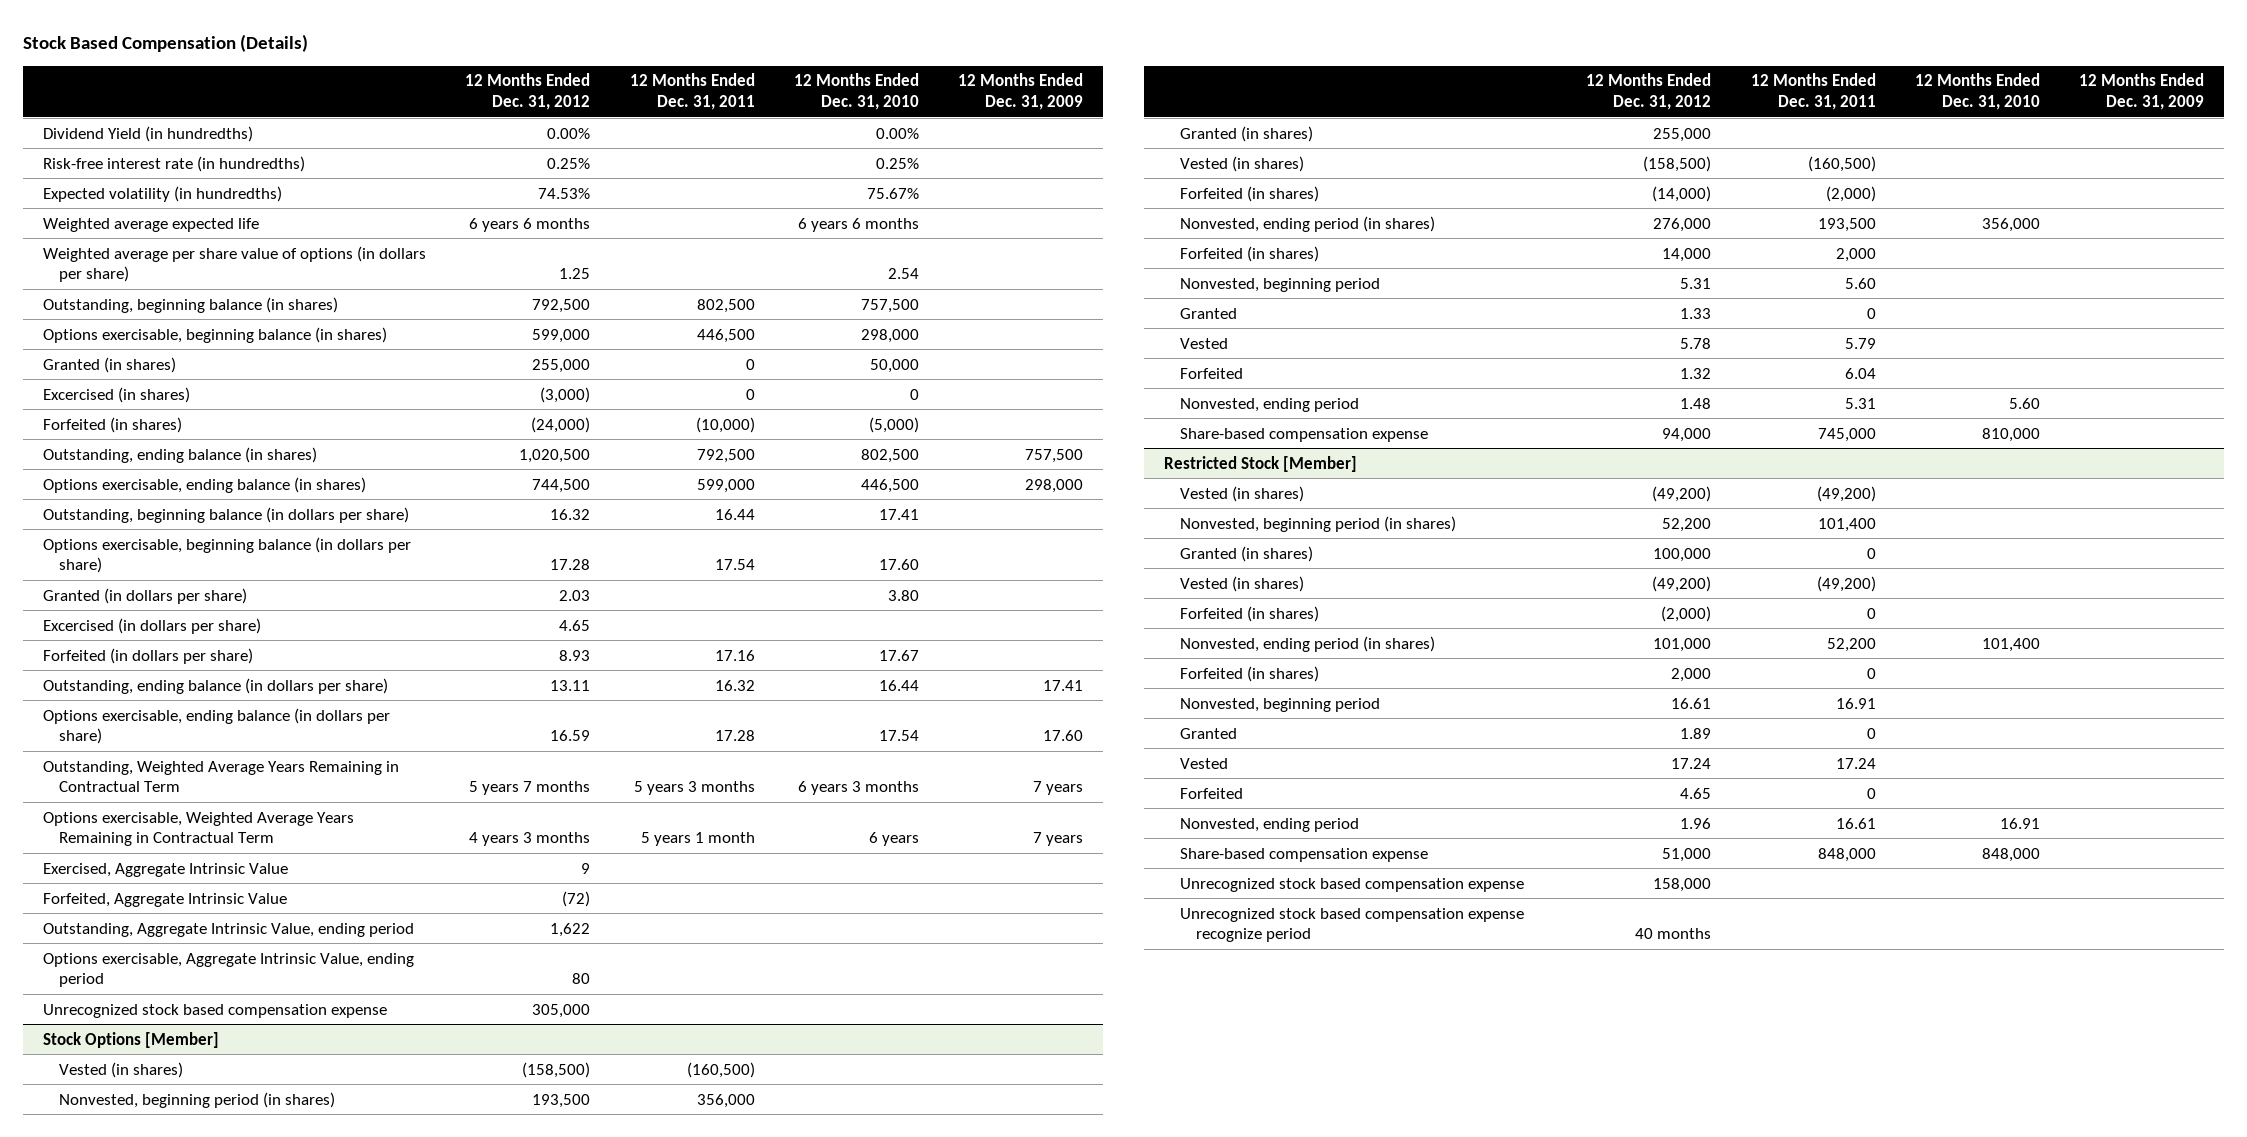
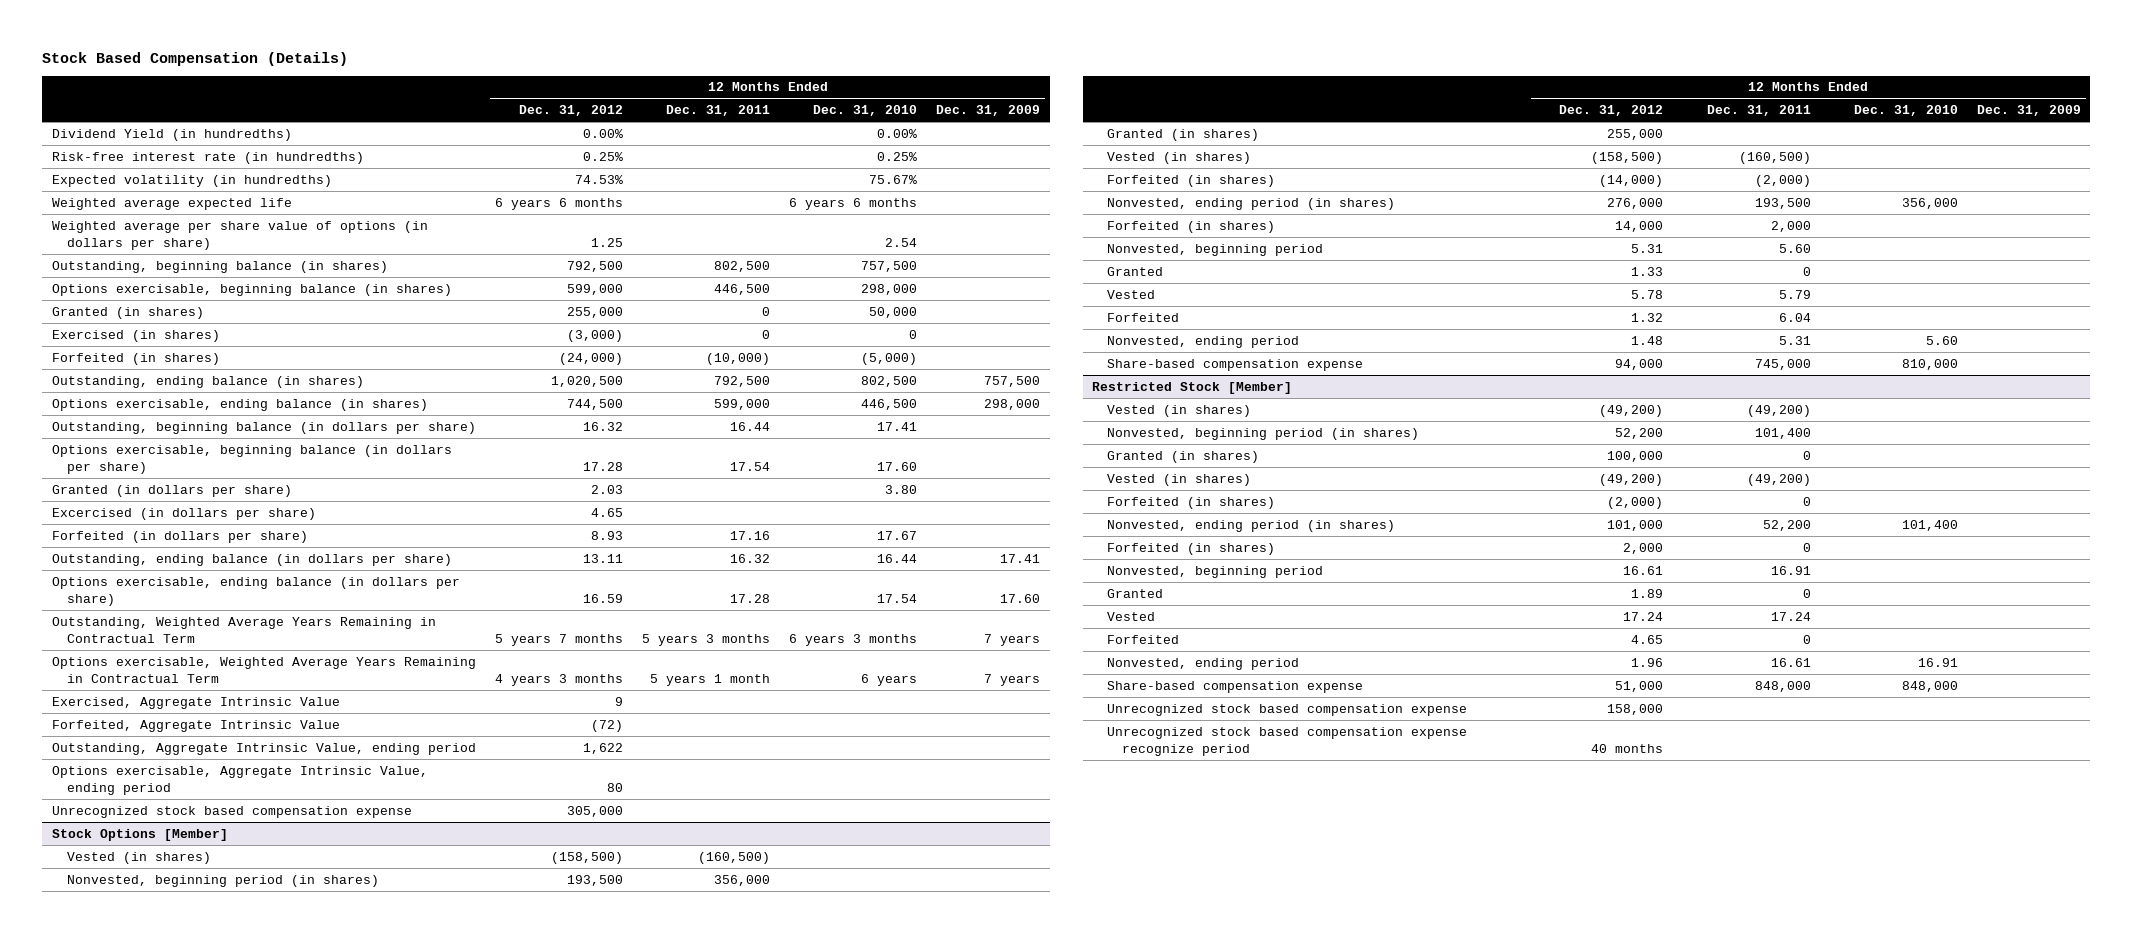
- Excercised (in shares) | (3,000) | 0 | 0 |
+ Exercised (in shares) | (3,000) | 0 | 0 |

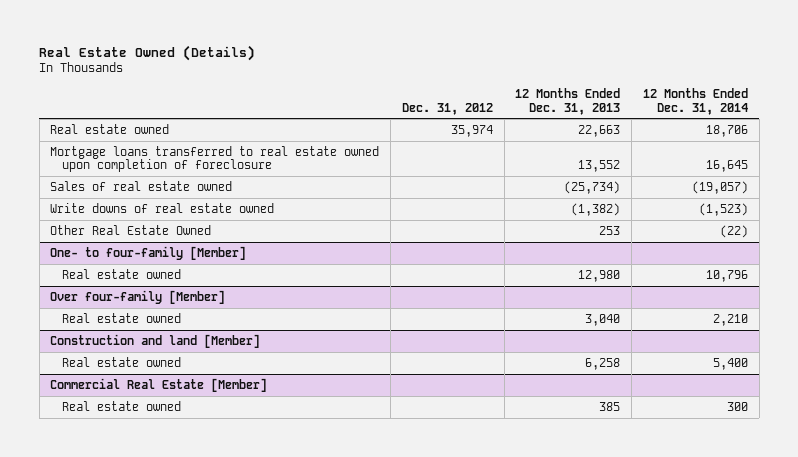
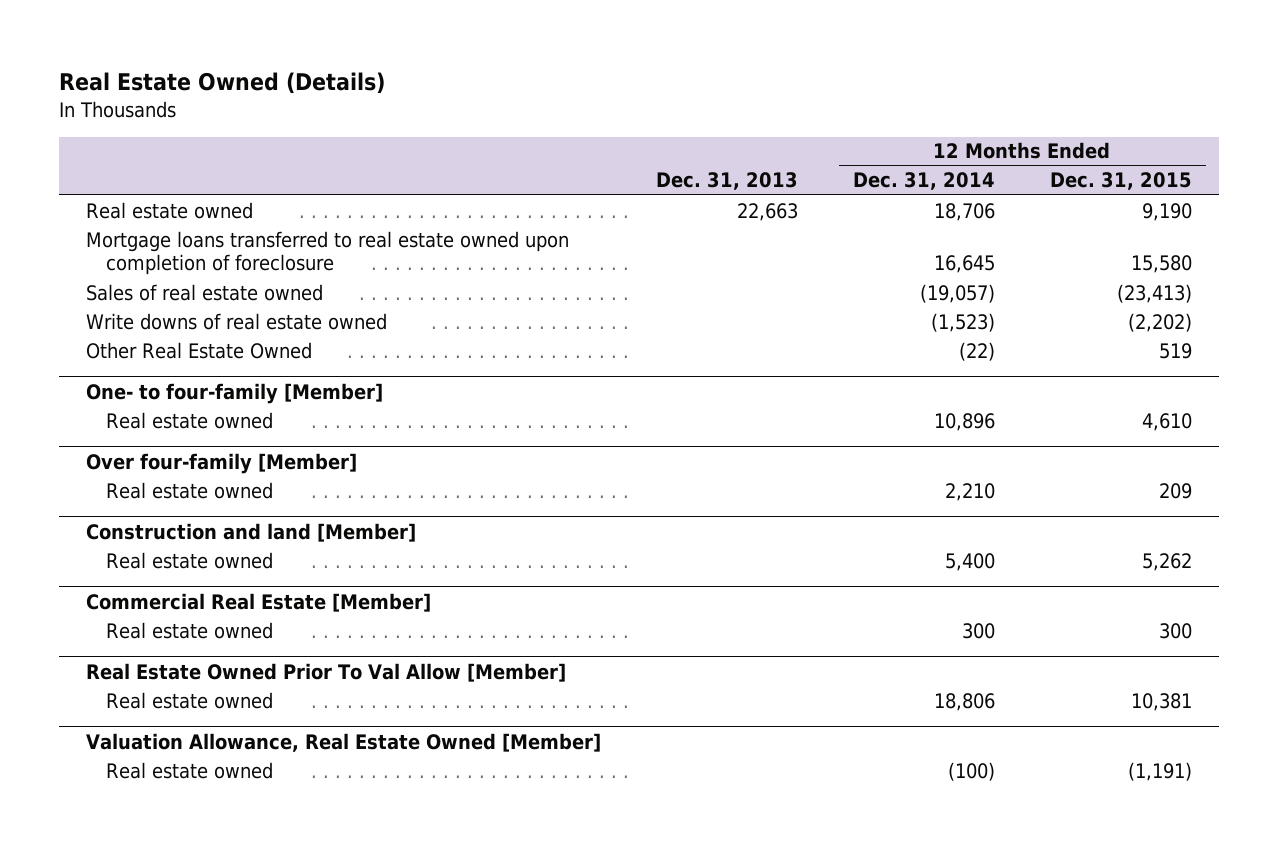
- | Dec. 31, 2012 | 12 Months Ended Dec. 31, 2013 | 12 Months Ended Dec. 31, 2014
+ | Dec. 31, 2013 | 12 Months Ended Dec. 31, 2014 | 12 Months Ended Dec. 31, 2015
@ One- to four-family [Member]
- Real estate owned | | 12,980 | 10,796
+ Real estate owned | | 10,896 | 4,610
+ Real Estate Owned Prior To Val Allow [Member]
+ Real estate owned | | 18,806 | 10,381
+ Valuation Allowance, Real Estate Owned [Member]
+ Real estate owned | | (100) | (1,191)

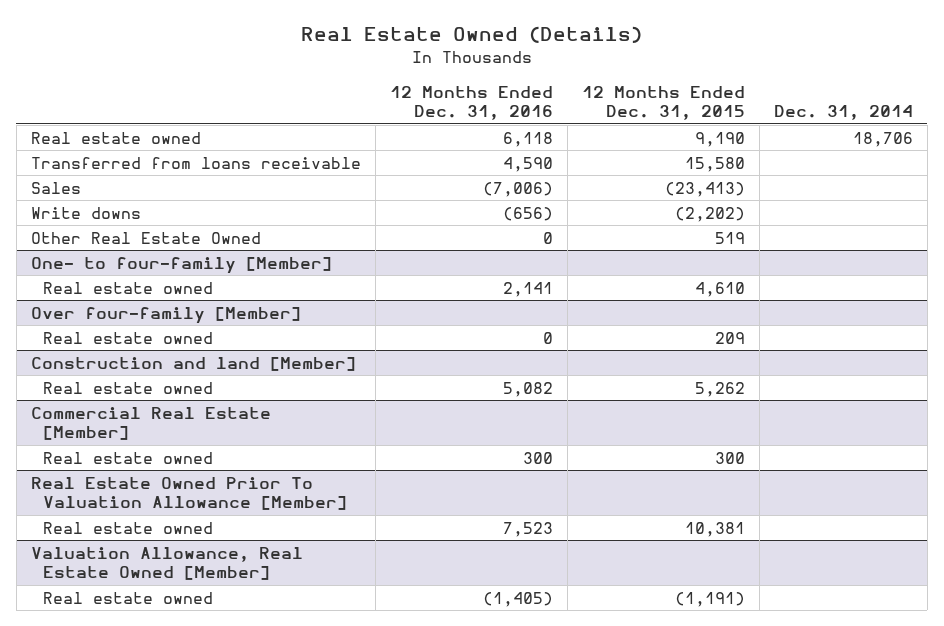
- | Dec. 31, 2013 | 12 Months Ended Dec. 31, 2014 | 12 Months Ended Dec. 31, 2015
+ | 12 Months Ended Dec. 31, 2016 | 12 Months Ended Dec. 31, 2015 | Dec. 31, 2014
- Mortgage loans transferred to real estate owned upon completion of foreclosure | | 16,645 | 15,580
- Sales of real estate owned | | (19,057) | (23,413)
- Write downs of real estate owned | | (1,523) | (2,202)
+ Transferred from loans receivable | 4,590 | 15,580 |
+ Sales | (7,006) | (23,413) |
+ Write downs | (656) | (2,202) |
- Real Estate Owned Prior To Val Allow [Member]
+ Real Estate Owned Prior To Valuation Allowance [Member]

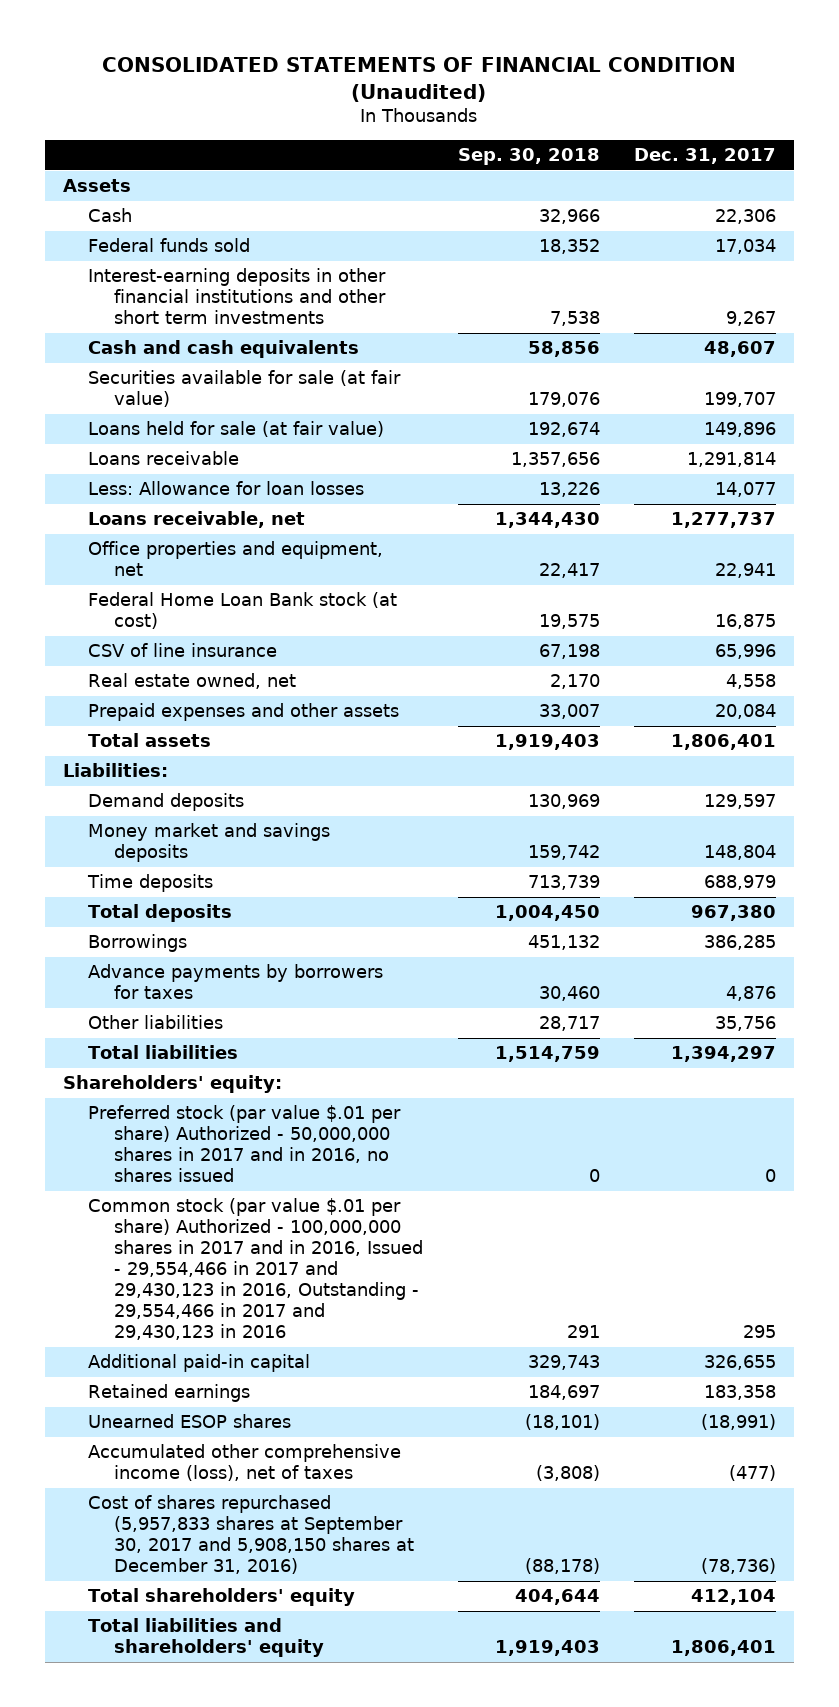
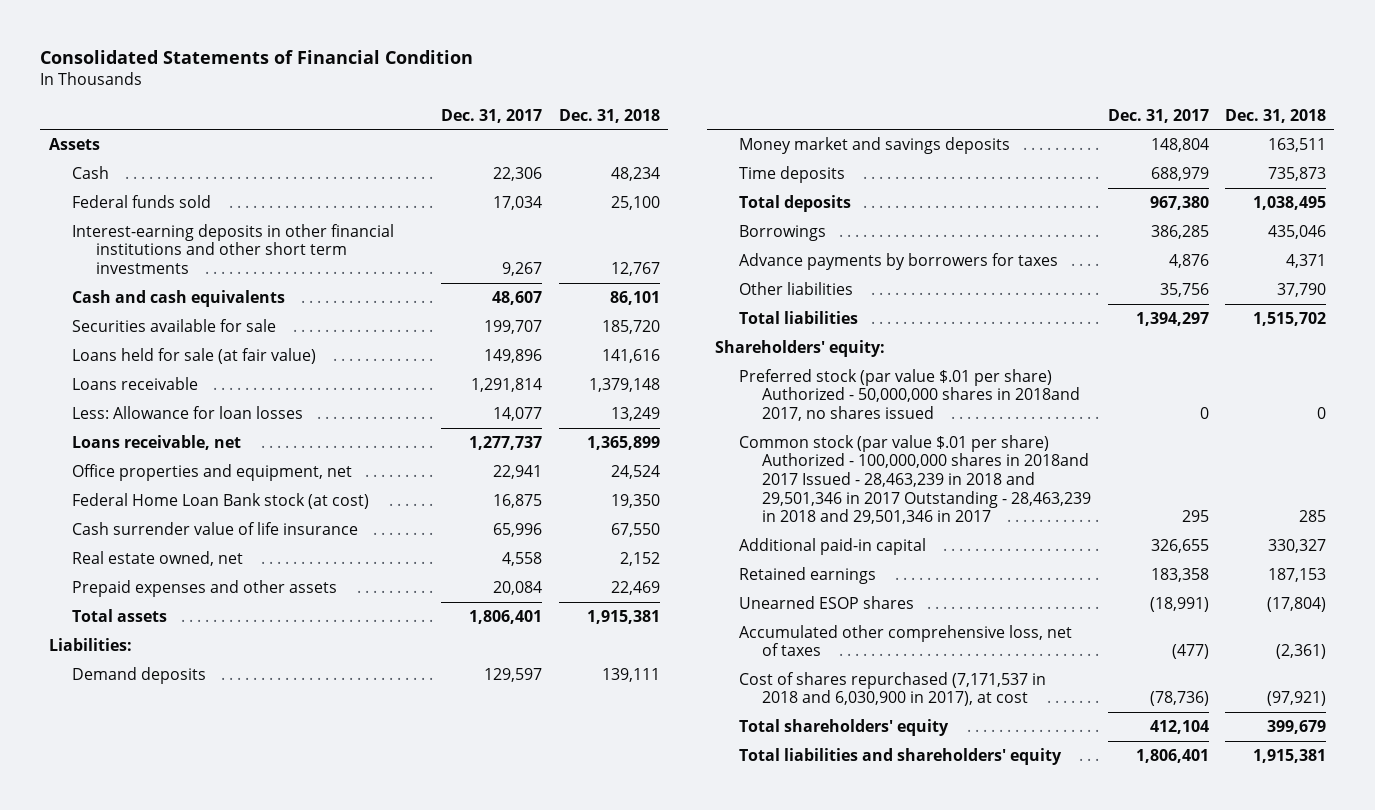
- CONSOLIDATED STATEMENTS OF FINANCIAL CONDITION (Unaudited)
+ Consolidated Statements of Financial Condition
- | Sep. 30, 2018 | Dec. 31, 2017
+ | Dec. 31, 2017 | Dec. 31, 2018
- Securities available for sale (at fair value) | 179,076 | 199,707
+ Securities available for sale | 199,707 | 185,720
- CSV of line insurance | 67,198 | 65,996
+ Cash surrender value of life insurance | 65,996 | 67,550
- Preferred stock (par value $.01 per share) Authorized - 50,000,000 shares in 2017 and in 2016, no shares issued | 0 | 0
- Common stock (par value $.01 per share) Authorized - 100,000,000 shares in 2017 and in 2016, Issued - 29,554,466 in 2017 and 29,430,123 in 2016, Outstanding - 29,554,466 in 2017 and 29,430,123 in 2016 | 291 | 295
+ Preferred stock (par value $.01 per share) Authorized - 50,000,000 shares in 2018and 2017, no shares issued | 0 | 0
+ Common stock (par value $.01 per share) Authorized - 100,000,000 shares in 2018and 2017 Issued - 28,463,239 in 2018 and 29,501,346 in 2017 Outstanding - 28,463,239 in 2018 and 29,501,346 in 2017 | 295 | 285
- Accumulated other comprehensive income (loss), net of taxes | (3,808) | (477)
- Cost of shares repurchased (5,957,833 shares at September 30, 2017 and 5,908,150 shares at December 31, 2016) | (88,178) | (78,736)
+ Accumulated other comprehensive loss, net of taxes | (477) | (2,361)
+ Cost of shares repurchased (7,171,537 in 2018 and 6,030,900 in 2017), at cost | (78,736) | (97,921)

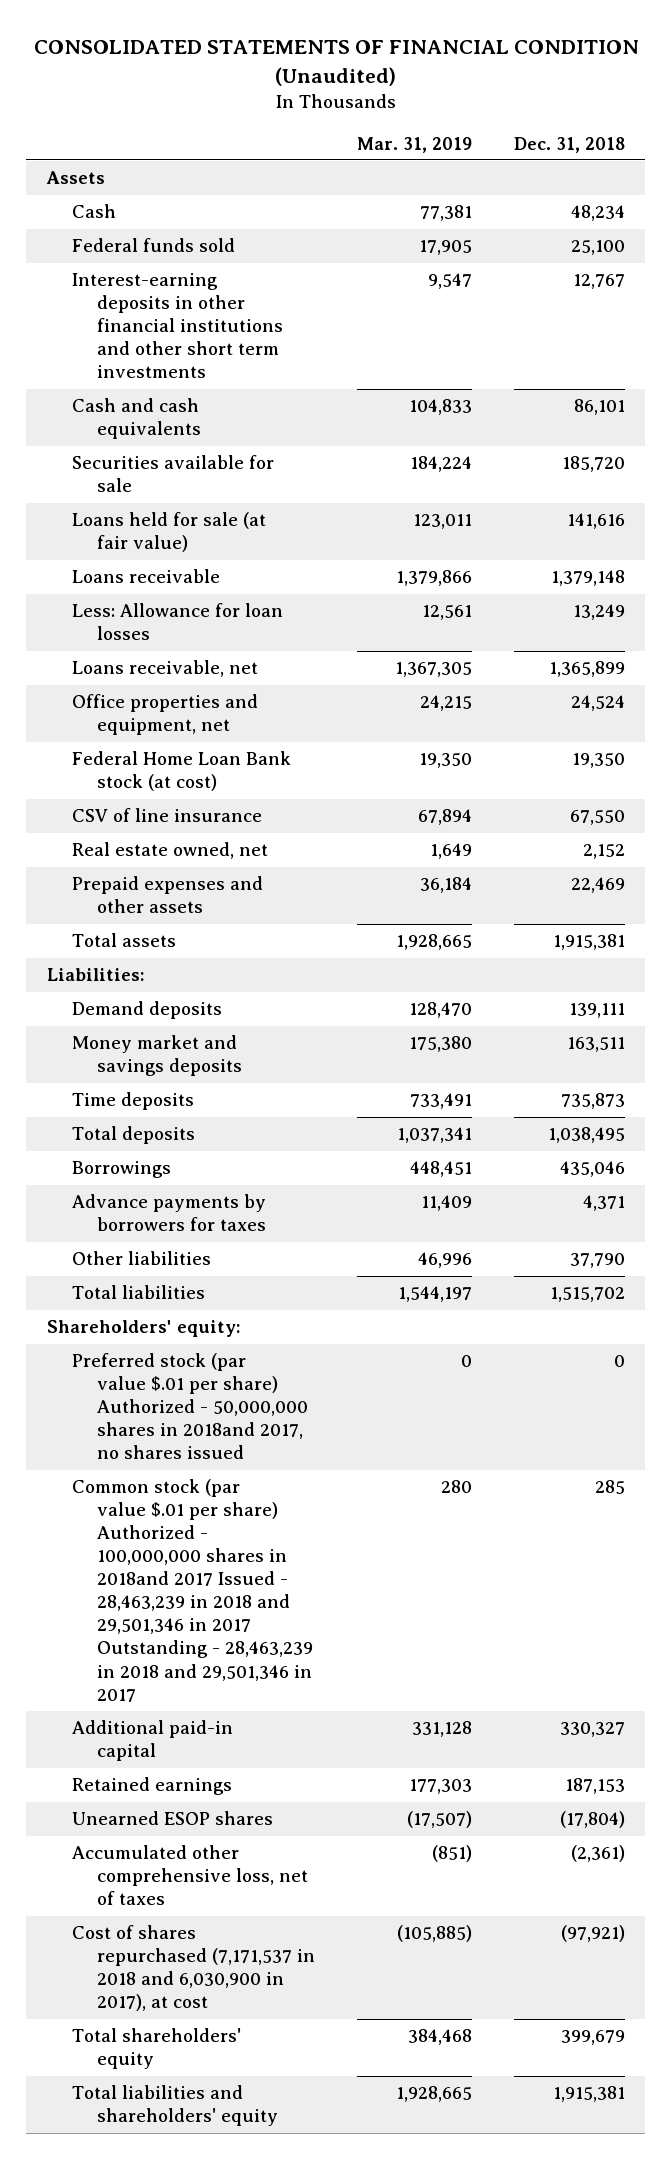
- Consolidated Statements of Financial Condition
+ CONSOLIDATED STATEMENTS OF FINANCIAL CONDITION (Unaudited)
- | Dec. 31, 2017 | Dec. 31, 2018
+ | Mar. 31, 2019 | Dec. 31, 2018
- Cash surrender value of life insurance | 65,996 | 67,550
+ CSV of line insurance | 67,894 | 67,550

